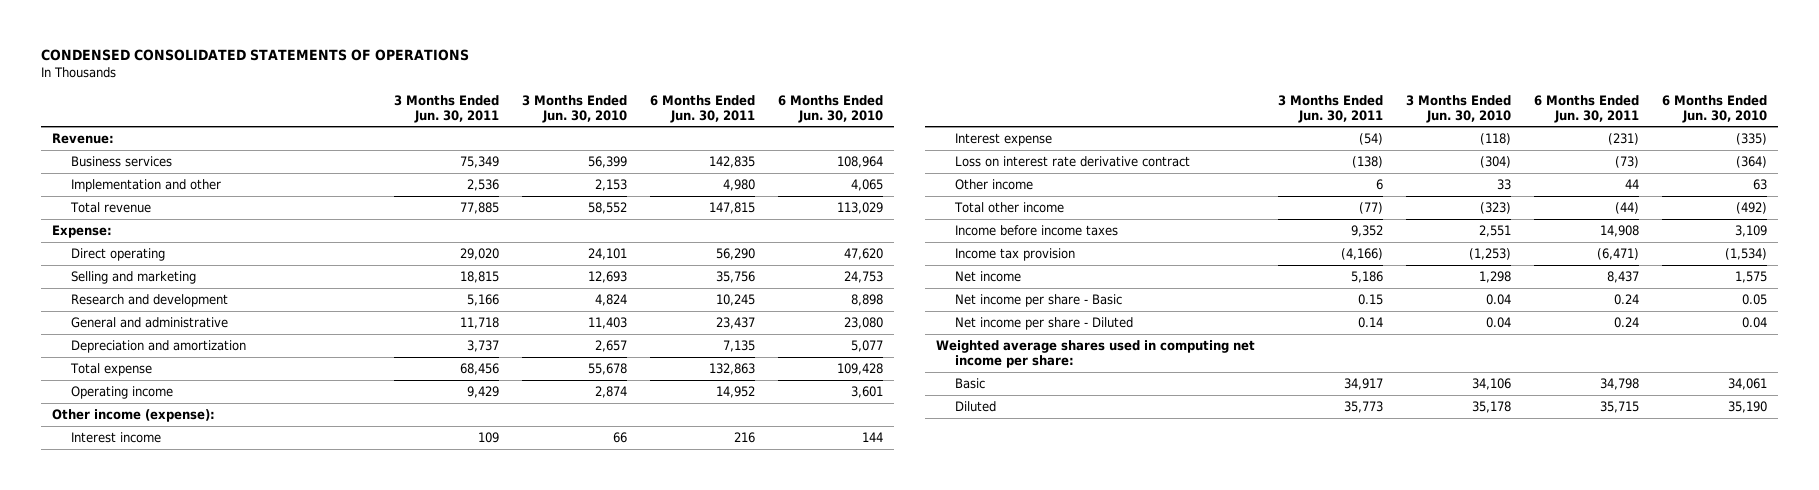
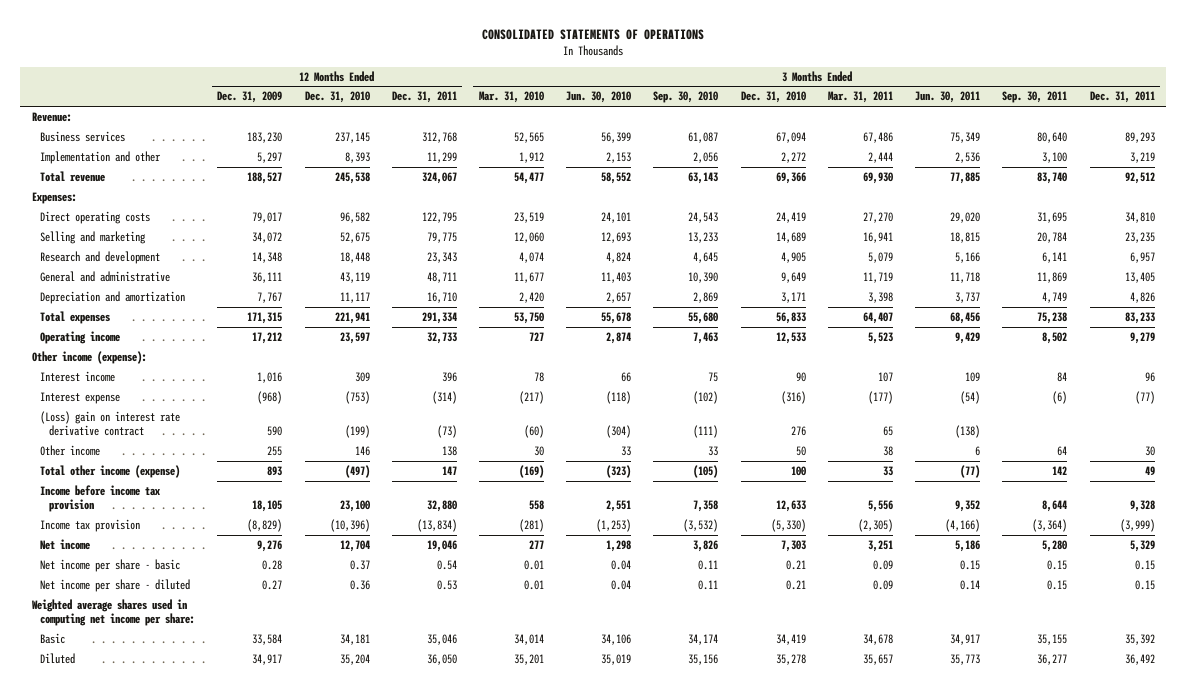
- CONDENSED CONSOLIDATED STATEMENTS OF OPERATIONS
+ CONSOLIDATED STATEMENTS OF OPERATIONS
- | 3 Months Ended Jun. 30, 2011 | 3 Months Ended Jun. 30, 2010 | 6 Months Ended Jun. 30, 2011 | 6 Months Ended Jun. 30, 2010
+ | 12 Months Ended Dec. 31, 2009 | 12 Months Ended Dec. 31, 2010 | 12 Months Ended Dec. 31, 2011 | 3 Months Ended Mar. 31, 2010 | 3 Months Ended Jun. 30, 2010 | 3 Months Ended Sep. 30, 2010 | 3 Months Ended Dec. 31, 2010 | 3 Months Ended Mar. 31, 2011 | 3 Months Ended Jun. 30, 2011 | 3 Months Ended Sep. 30, 2011 | 3 Months Ended Dec. 31, 2011
- Expense:
- Direct operating | 29,020 | 24,101 | 56,290 | 47,620
+ Expenses:
+ Direct operating costs | 79,017 | 96,582 | 122,795 | 23,519 | 24,101 | 24,543 | 24,419 | 27,270 | 29,020 | 31,695 | 34,810
- Total expense | 68,456 | 55,678 | 132,863 | 109,428
+ Total expenses | 171,315 | 221,941 | 291,334 | 53,750 | 55,678 | 55,680 | 56,833 | 64,407 | 68,456 | 75,238 | 83,233
- Loss on interest rate derivative contract | (138) | (304) | (73) | (364)
+ (Loss) gain on interest rate derivative contract | 590 | (199) | (73) | (60) | (304) | (111) | 276 | 65 | (138) | |
- Total other income | (77) | (323) | (44) | (492)
- Income before income taxes | 9,352 | 2,551 | 14,908 | 3,109
+ Total other income (expense) | 893 | (497) | 147 | (169) | (323) | (105) | 100 | 33 | (77) | 142 | 49
+ Income before income tax provision | 18,105 | 23,100 | 32,880 | 558 | 2,551 | 7,358 | 12,633 | 5,556 | 9,352 | 8,644 | 9,328
- Net income per share - Basic | 0.15 | 0.04 | 0.24 | 0.05
- Net income per share - Diluted | 0.14 | 0.04 | 0.24 | 0.04
+ Net income per share - basic | 0.28 | 0.37 | 0.54 | 0.01 | 0.04 | 0.11 | 0.21 | 0.09 | 0.15 | 0.15 | 0.15
+ Net income per share - diluted | 0.27 | 0.36 | 0.53 | 0.01 | 0.04 | 0.11 | 0.21 | 0.09 | 0.14 | 0.15 | 0.15
- Diluted | 35,773 | 35,178 | 35,715 | 35,190
+ Diluted | 34,917 | 35,204 | 36,050 | 35,201 | 35,019 | 35,156 | 35,278 | 35,657 | 35,773 | 36,277 | 36,492

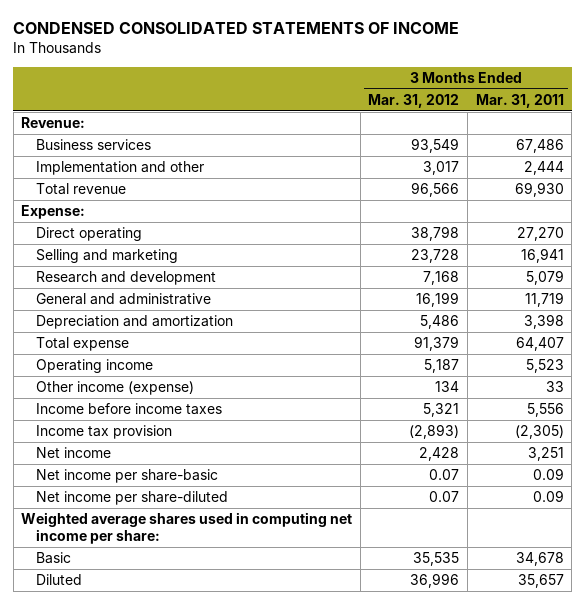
- CONSOLIDATED STATEMENTS OF OPERATIONS
+ CONDENSED CONSOLIDATED STATEMENTS OF INCOME
- | 12 Months Ended Dec. 31, 2009 | 12 Months Ended Dec. 31, 2010 | 12 Months Ended Dec. 31, 2011 | 3 Months Ended Mar. 31, 2010 | 3 Months Ended Jun. 30, 2010 | 3 Months Ended Sep. 30, 2010 | 3 Months Ended Dec. 31, 2010 | 3 Months Ended Mar. 31, 2011 | 3 Months Ended Jun. 30, 2011 | 3 Months Ended Sep. 30, 2011 | 3 Months Ended Dec. 31, 2011
+ | 3 Months Ended Mar. 31, 2012 | 3 Months Ended Mar. 31, 2011
- Expenses:
- Direct operating costs | 79,017 | 96,582 | 122,795 | 23,519 | 24,101 | 24,543 | 24,419 | 27,270 | 29,020 | 31,695 | 34,810
+ Expense:
+ Direct operating | 38,798 | 27,270
- Total expenses | 171,315 | 221,941 | 291,334 | 53,750 | 55,678 | 55,680 | 56,833 | 64,407 | 68,456 | 75,238 | 83,233
+ Total expense | 91,379 | 64,407
- Other income (expense):
- Interest income | 1,016 | 309 | 396 | 78 | 66 | 75 | 90 | 107 | 109 | 84 | 96
- Interest expense | (968) | (753) | (314) | (217) | (118) | (102) | (316) | (177) | (54) | (6) | (77)
- (Loss) gain on interest rate derivative contract | 590 | (199) | (73) | (60) | (304) | (111) | 276 | 65 | (138) | |
- Other income | 255 | 146 | 138 | 30 | 33 | 33 | 50 | 38 | 6 | 64 | 30
- Total other income (expense) | 893 | (497) | 147 | (169) | (323) | (105) | 100 | 33 | (77) | 142 | 49
- Income before income tax provision | 18,105 | 23,100 | 32,880 | 558 | 2,551 | 7,358 | 12,633 | 5,556 | 9,352 | 8,644 | 9,328
+ Other income (expense) | 134 | 33
+ Income before income taxes | 5,321 | 5,556
- Net income per share - basic | 0.28 | 0.37 | 0.54 | 0.01 | 0.04 | 0.11 | 0.21 | 0.09 | 0.15 | 0.15 | 0.15
- Net income per share - diluted | 0.27 | 0.36 | 0.53 | 0.01 | 0.04 | 0.11 | 0.21 | 0.09 | 0.14 | 0.15 | 0.15
+ Net income per share-basic | 0.07 | 0.09
+ Net income per share-diluted | 0.07 | 0.09

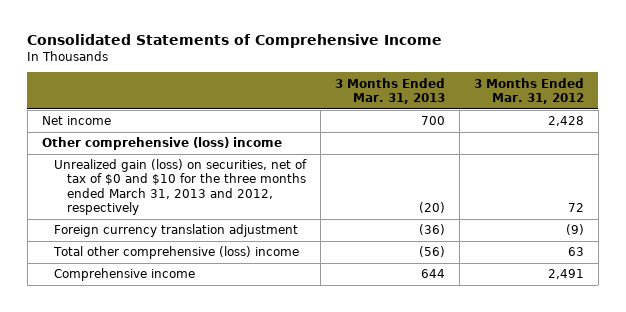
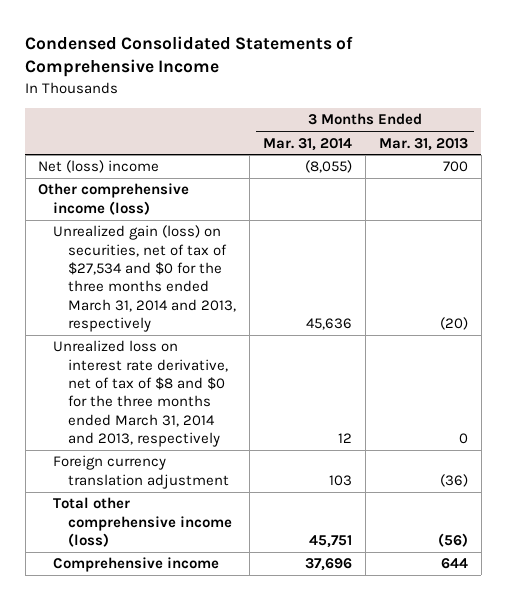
- Consolidated Statements of Comprehensive Income
+ Condensed Consolidated Statements of Comprehensive Income
- | 3 Months Ended Mar. 31, 2013 | 3 Months Ended Mar. 31, 2012
+ | 3 Months Ended Mar. 31, 2014 | 3 Months Ended Mar. 31, 2013
- Net income | 700 | 2,428
- Other comprehensive (loss) income
- Unrealized gain (loss) on securities, net of tax of $0 and $10 for the three months ended March 31, 2013 and 2012, respectively | (20) | 72
+ Net (loss) income | (8,055) | 700
+ Other comprehensive income (loss)
+ Unrealized gain (loss) on securities, net of tax of $27,534 and $0 for the three months ended March 31, 2014 and 2013, respectively | 45,636 | (20)
+ Unrealized loss on interest rate derivative, net of tax of $8 and $0 for the three months ended March 31, 2014 and 2013, respectively | 12 | 0
- Total other comprehensive (loss) income | (56) | 63
+ Total other comprehensive income (loss) | 45,751 | (56)

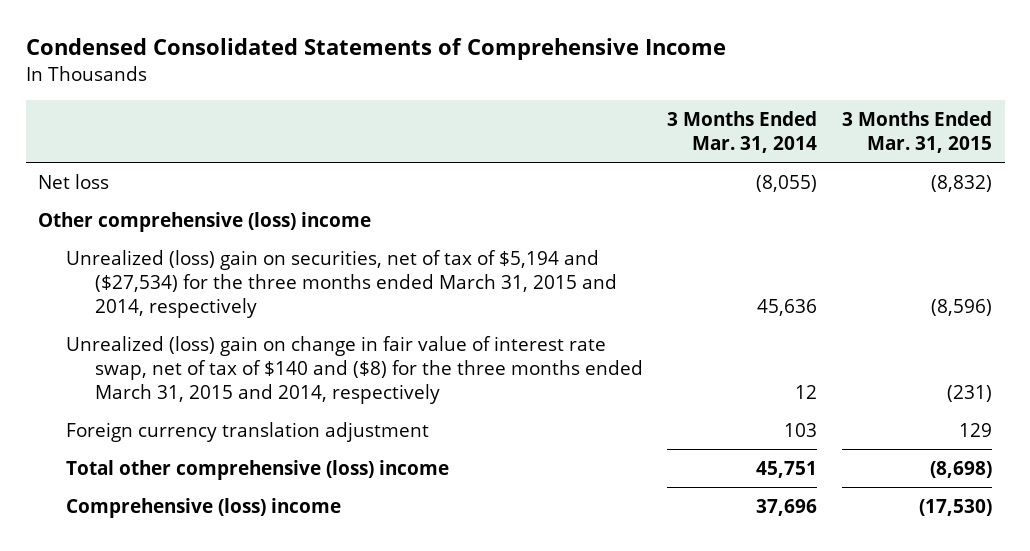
- | 3 Months Ended Mar. 31, 2014 | 3 Months Ended Mar. 31, 2013
+ | 3 Months Ended Mar. 31, 2014 | 3 Months Ended Mar. 31, 2015
- Net (loss) income | (8,055) | 700
- Other comprehensive income (loss)
- Unrealized gain (loss) on securities, net of tax of $27,534 and $0 for the three months ended March 31, 2014 and 2013, respectively | 45,636 | (20)
- Unrealized loss on interest rate derivative, net of tax of $8 and $0 for the three months ended March 31, 2014 and 2013, respectively | 12 | 0
+ Net loss | (8,055) | (8,832)
+ Other comprehensive (loss) income
+ Unrealized (loss) gain on securities, net of tax of $5,194 and ($27,534) for the three months ended March 31, 2015 and 2014, respectively | 45,636 | (8,596)
+ Unrealized (loss) gain on change in fair value of interest rate swap, net of tax of $140 and ($8) for the three months ended March 31, 2015 and 2014, respectively | 12 | (231)
- Total other comprehensive income (loss) | 45,751 | (56)
- Comprehensive income | 37,696 | 644
+ Total other comprehensive (loss) income | 45,751 | (8,698)
+ Comprehensive (loss) income | 37,696 | (17,530)

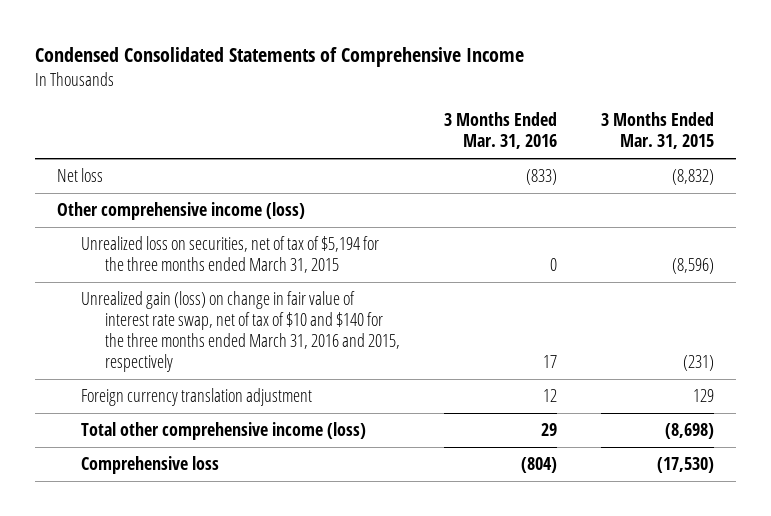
- | 3 Months Ended Mar. 31, 2014 | 3 Months Ended Mar. 31, 2015
+ | 3 Months Ended Mar. 31, 2016 | 3 Months Ended Mar. 31, 2015
- Other comprehensive (loss) income
- Unrealized (loss) gain on securities, net of tax of $5,194 and ($27,534) for the three months ended March 31, 2015 and 2014, respectively | 45,636 | (8,596)
- Unrealized (loss) gain on change in fair value of interest rate swap, net of tax of $140 and ($8) for the three months ended March 31, 2015 and 2014, respectively | 12 | (231)
+ Other comprehensive income (loss)
+ Unrealized loss on securities, net of tax of $5,194 for the three months ended March 31, 2015 | 0 | (8,596)
+ Unrealized gain (loss) on change in fair value of interest rate swap, net of tax of $10 and $140 for the three months ended March 31, 2016 and 2015, respectively | 17 | (231)
- Total other comprehensive (loss) income | 45,751 | (8,698)
- Comprehensive (loss) income | 37,696 | (17,530)
+ Total other comprehensive income (loss) | 29 | (8,698)
+ Comprehensive loss | (804) | (17,530)

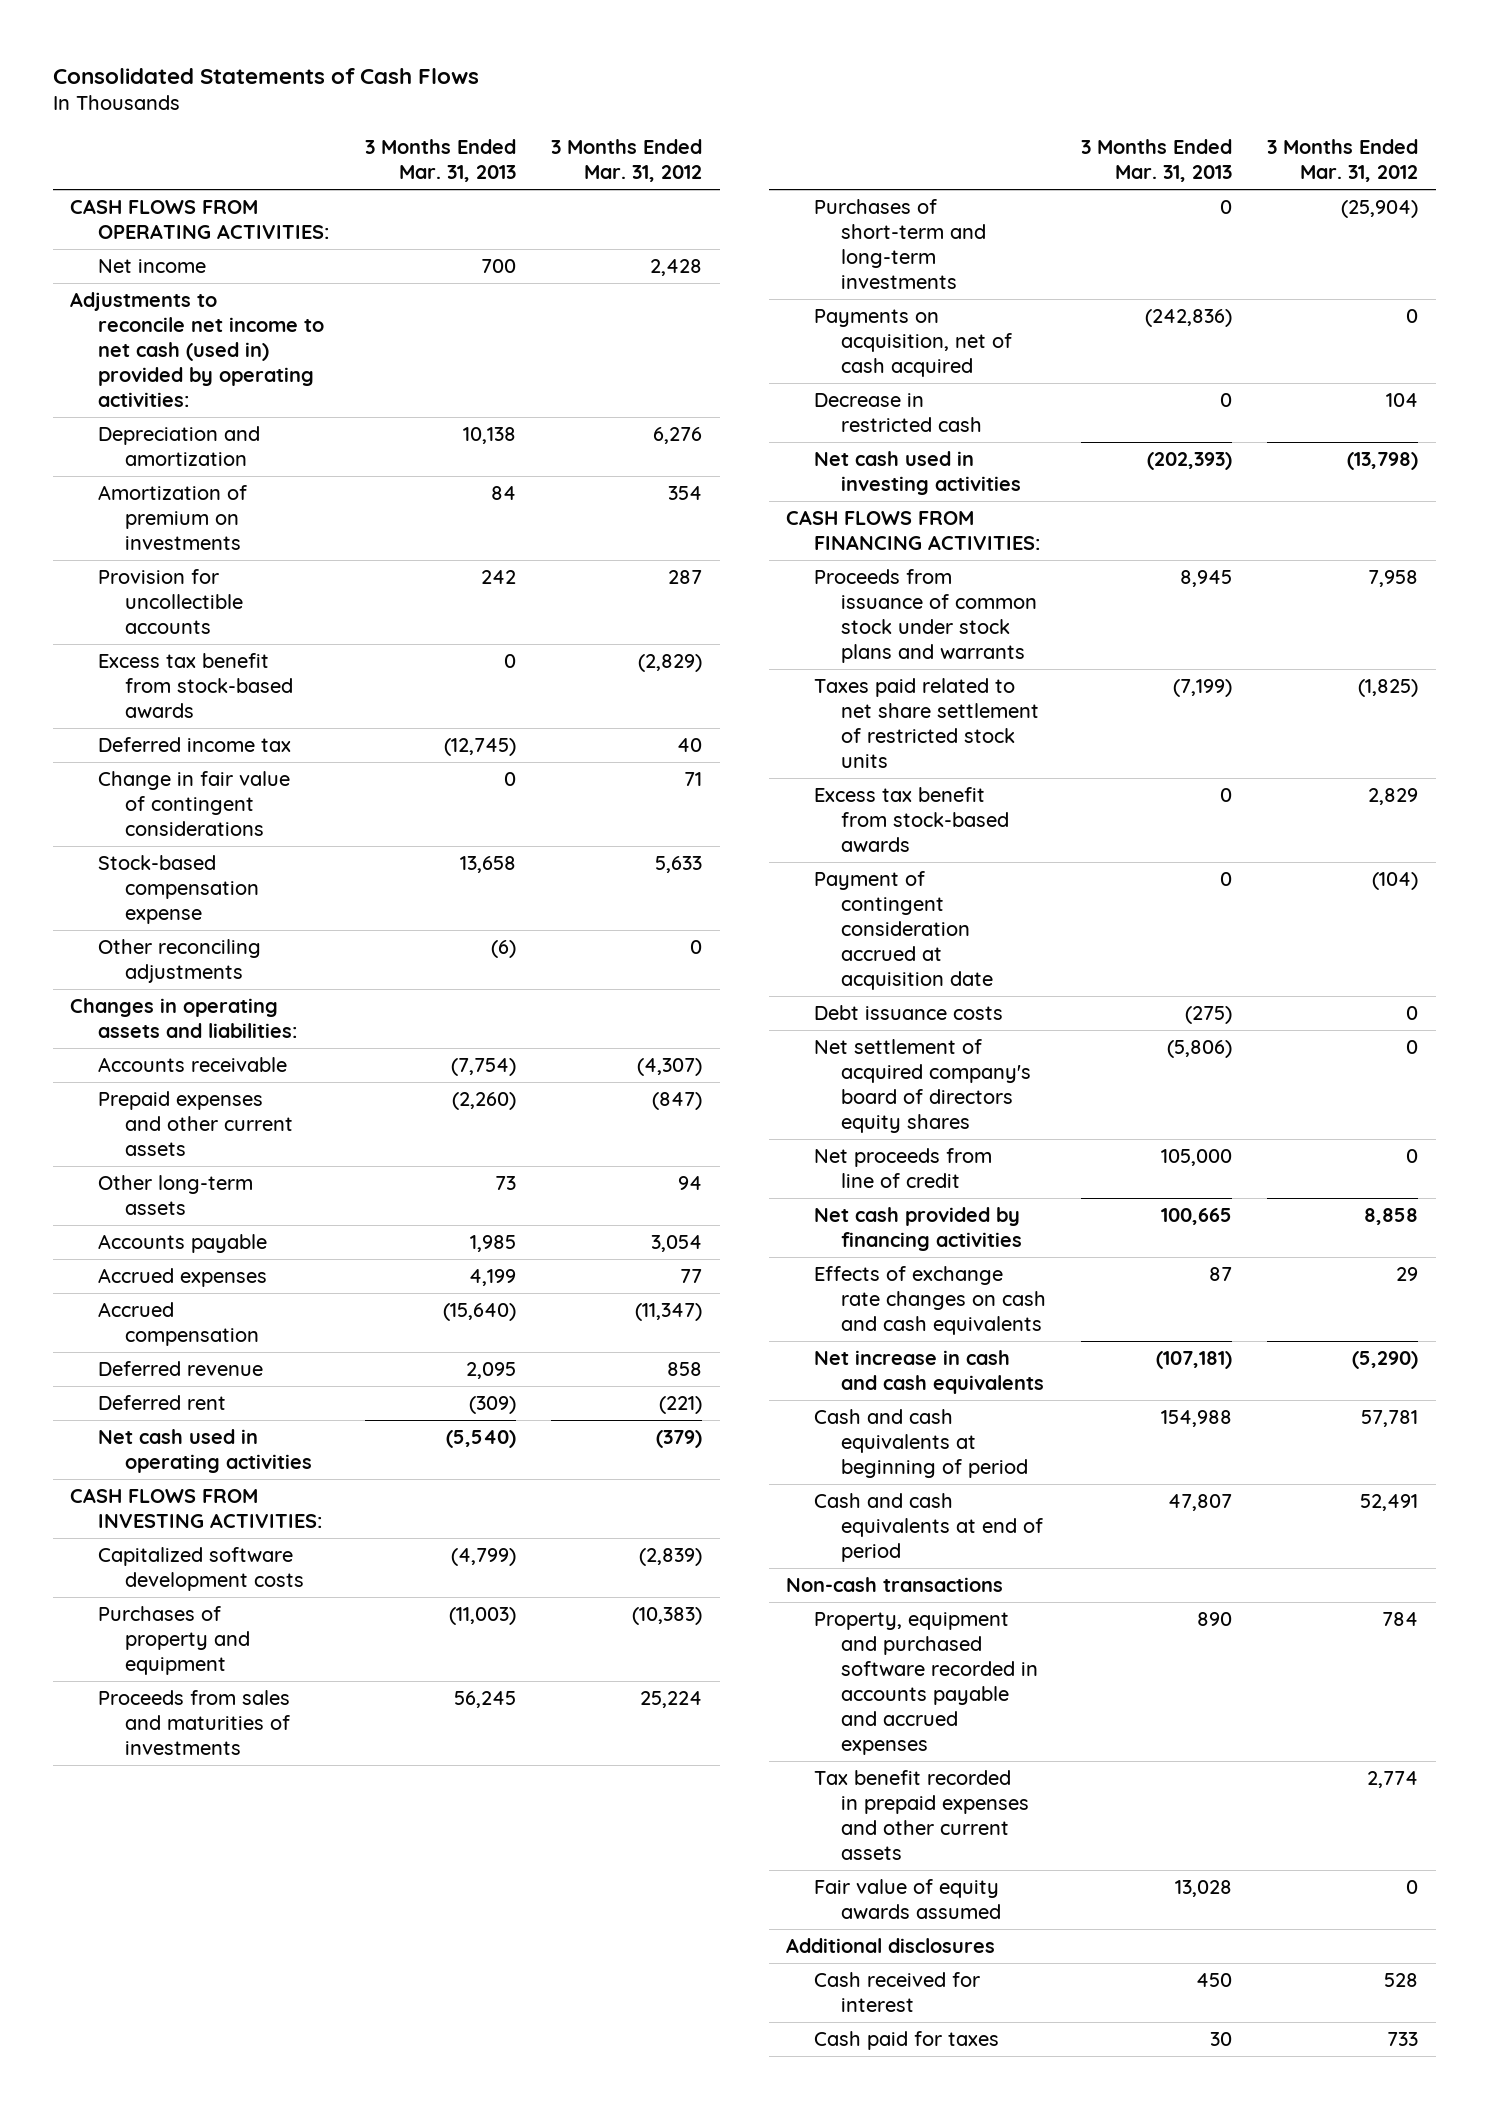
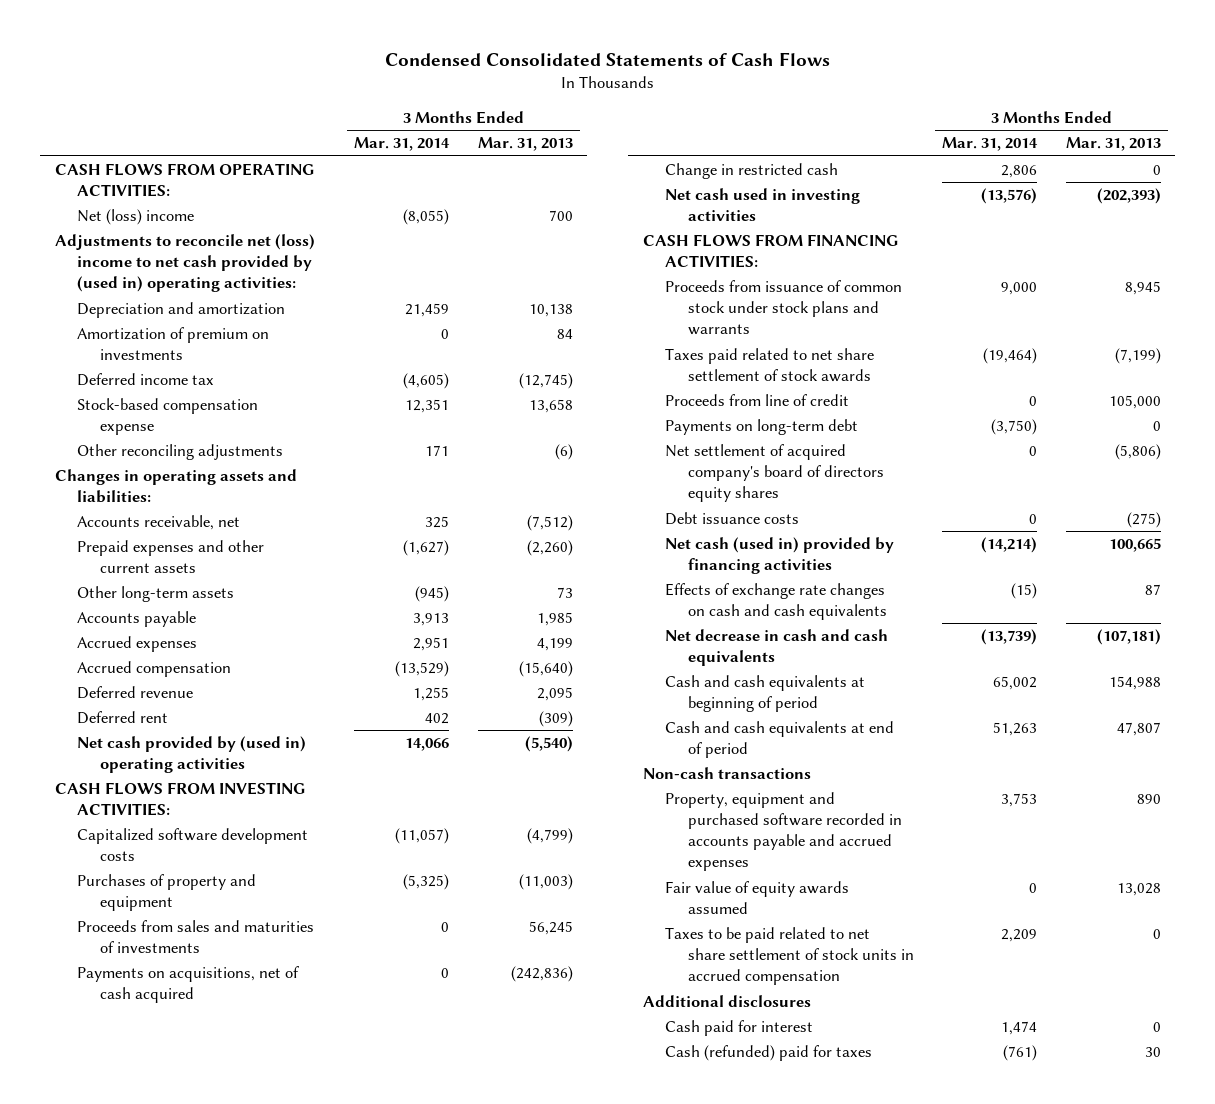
- Consolidated Statements of Cash Flows
+ Condensed Consolidated Statements of Cash Flows
- | 3 Months Ended Mar. 31, 2013 | 3 Months Ended Mar. 31, 2012
+ | 3 Months Ended Mar. 31, 2014 | 3 Months Ended Mar. 31, 2013
- Net income | 700 | 2,428
- Adjustments to reconcile net income to net cash (used in) provided by operating activities:
+ Net (loss) income | (8,055) | 700
+ Adjustments to reconcile net (loss) income to net cash provided by (used in) operating activities:
- Provision for uncollectible accounts | 242 | 287
- Excess tax benefit from stock-based awards | 0 | (2,829)
- Change in fair value of contingent considerations | 0 | 71
- Accounts receivable | (7,754) | (4,307)
+ Accounts receivable, net | 325 | (7,512)
- Net cash used in operating activities | (5,540) | (379)
+ Net cash provided by (used in) operating activities | 14,066 | (5,540)
- Purchases of short-term and long-term investments | 0 | (25,904)
- Payments on acquisition, net of cash acquired | (242,836) | 0
- Decrease in restricted cash | 0 | 104
+ Payments on acquisitions, net of cash acquired | 0 | (242,836)
+ Change in restricted cash | 2,806 | 0
- Taxes paid related to net share settlement of restricted stock units | (7,199) | (1,825)
- Excess tax benefit from stock-based awards | 0 | 2,829
- Payment of contingent consideration accrued at acquisition date | 0 | (104)
+ Taxes paid related to net share settlement of stock awards | (19,464) | (7,199)
+ Proceeds from line of credit | 0 | 105,000
+ Payments on long-term debt | (3,750) | 0
- Net proceeds from line of credit | 105,000 | 0
- Net cash provided by financing activities | 100,665 | 8,858
moved down: Debt issuance costs | 0 | (275)
+ Net cash (used in) provided by financing activities | (14,214) | 100,665
- Net increase in cash and cash equivalents | (107,181) | (5,290)
+ Net decrease in cash and cash equivalents | (13,739) | (107,181)
- Tax benefit recorded in prepaid expenses and other current assets | | 2,774
+ Taxes to be paid related to net share settlement of stock units in accrued compensation | 2,209 | 0
- Cash received for interest | 450 | 528
- Cash paid for taxes | 30 | 733
+ Cash paid for interest | 1,474 | 0
+ Cash (refunded) paid for taxes | (761) | 30

